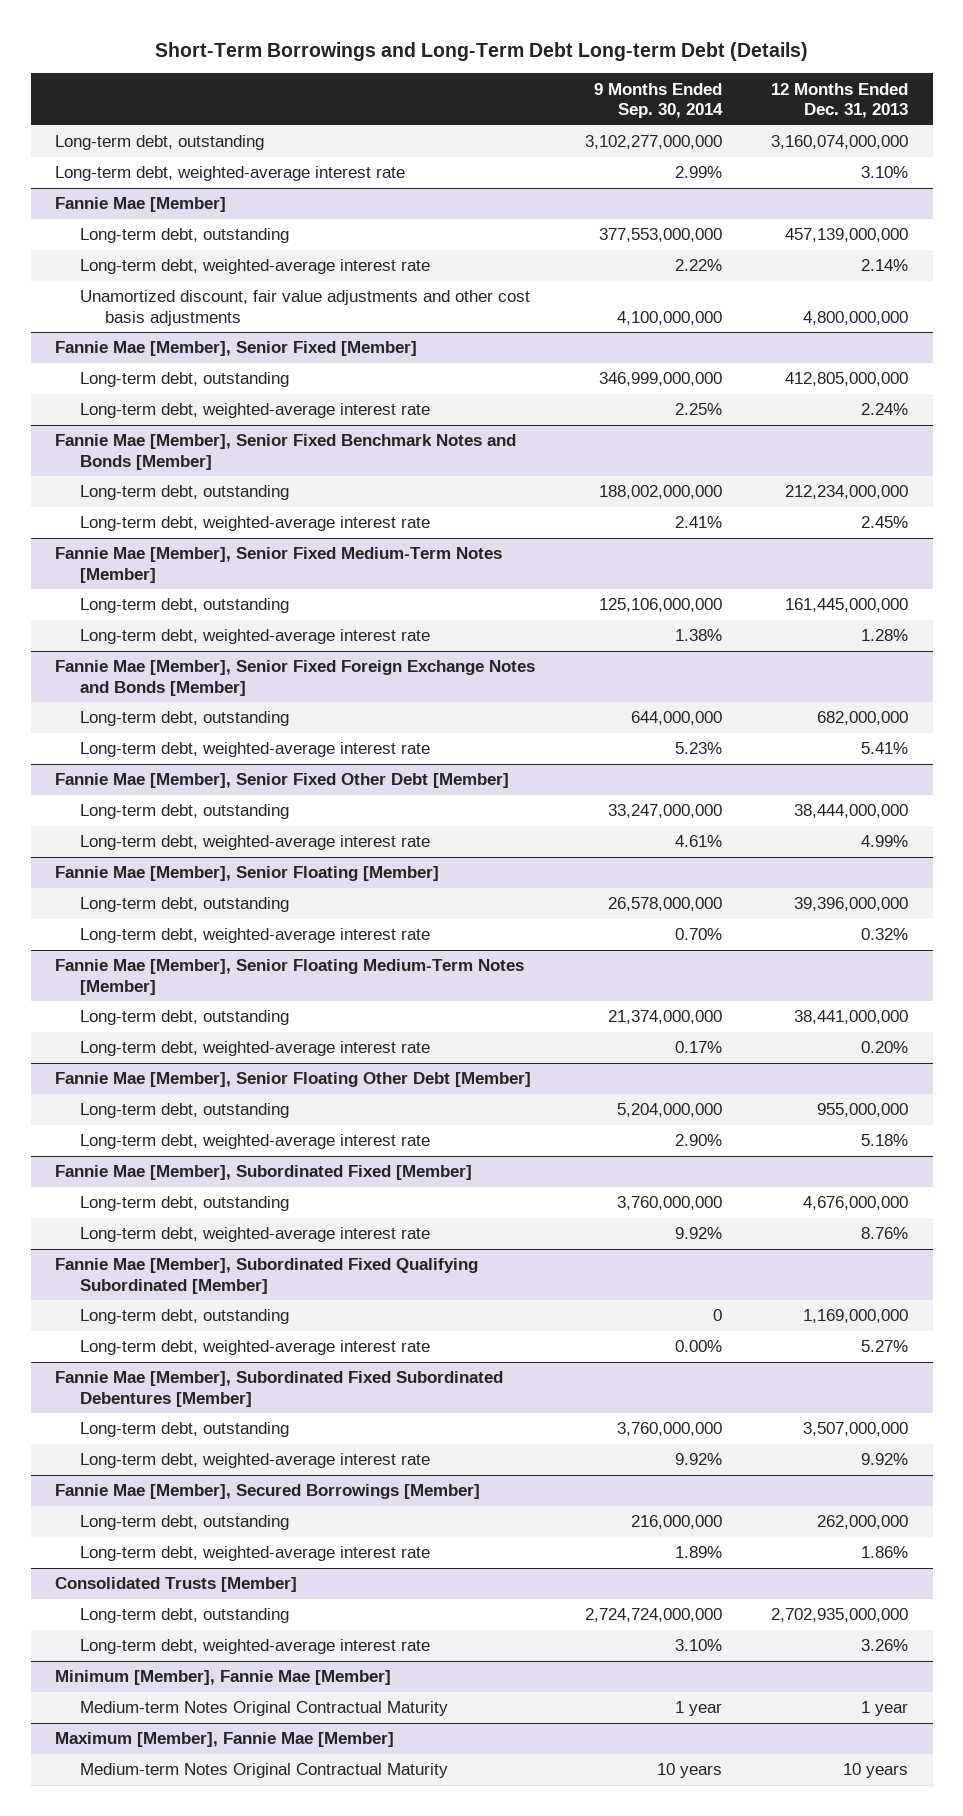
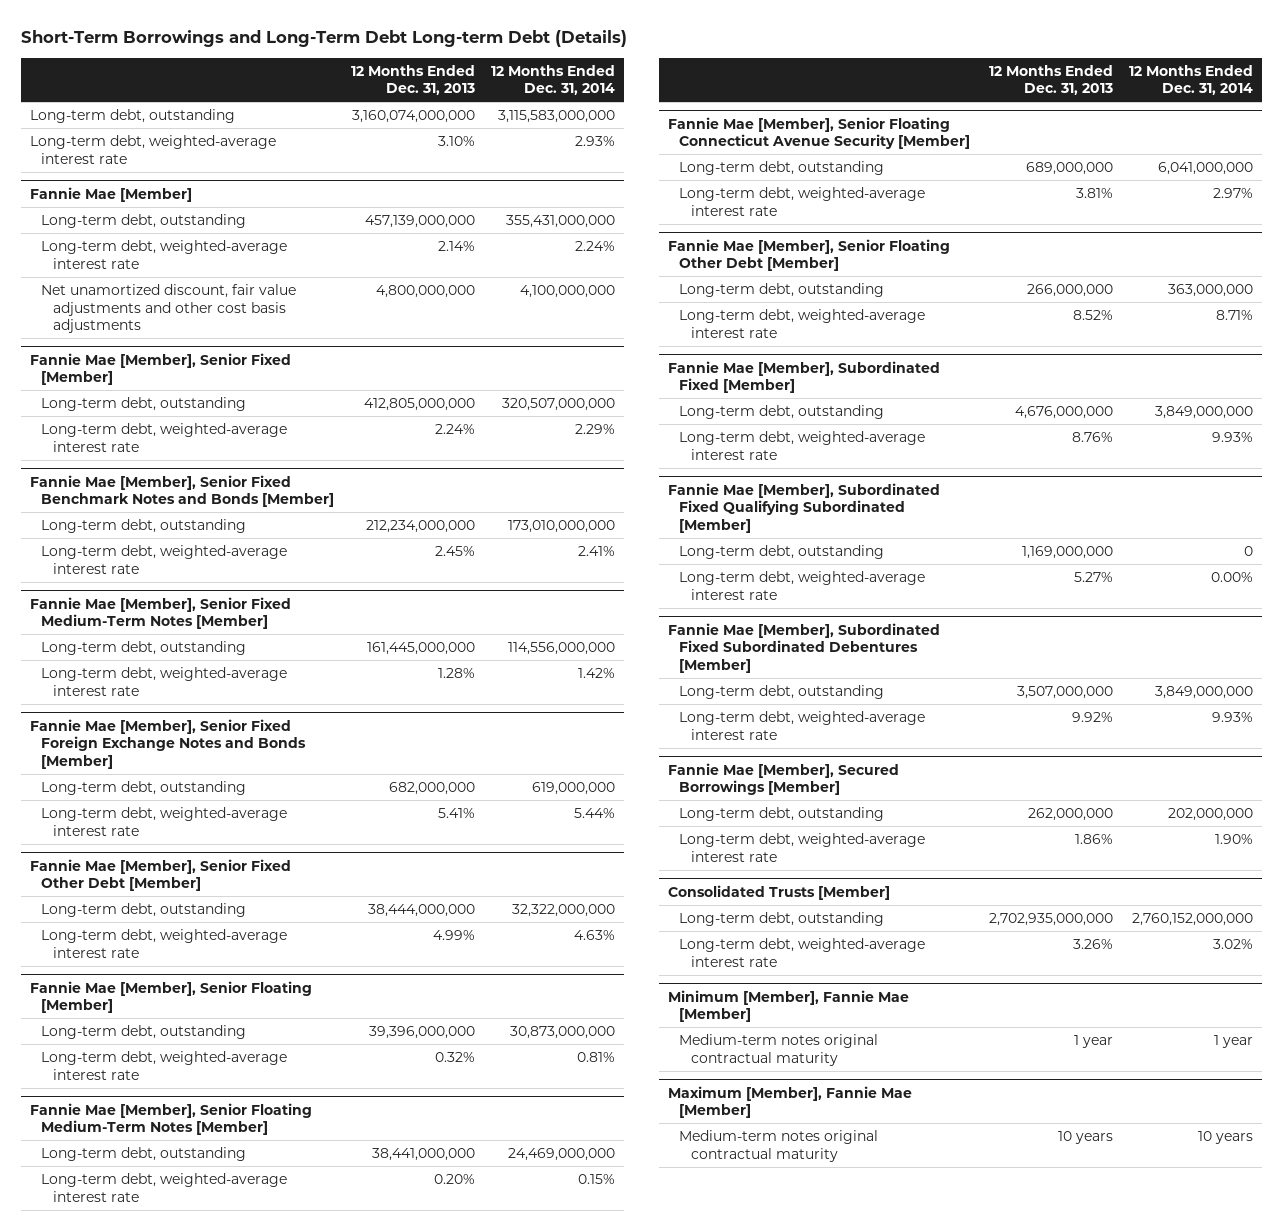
- | 9 Months Ended Sep. 30, 2014 | 12 Months Ended Dec. 31, 2013
+ | 12 Months Ended Dec. 31, 2013 | 12 Months Ended Dec. 31, 2014
@ Fannie Mae [Member]
- Unamortized discount, fair value adjustments and other cost basis adjustments | 4,100,000,000 | 4,800,000,000
+ Net unamortized discount, fair value adjustments and other cost basis adjustments | 4,800,000,000 | 4,100,000,000
+ Fannie Mae [Member], Senior Floating Connecticut Avenue Security [Member]
+ Long-term debt, outstanding | 689,000,000 | 6,041,000,000
+ Long-term debt, weighted-average interest rate | 3.81% | 2.97%
@ Fannie Mae [Member], Senior Floating Other Debt [Member]
- Long-term debt, outstanding | 5,204,000,000 | 955,000,000
- Long-term debt, weighted-average interest rate | 2.90% | 5.18%
+ Long-term debt, outstanding | 266,000,000 | 363,000,000
+ Long-term debt, weighted-average interest rate | 8.52% | 8.71%
@ Minimum [Member], Fannie Mae [Member]
- Medium-term Notes Original Contractual Maturity | 1 year | 1 year
+ Medium-term notes original contractual maturity | 1 year | 1 year
@ Maximum [Member], Fannie Mae [Member]
- Medium-term Notes Original Contractual Maturity | 10 years | 10 years
+ Medium-term notes original contractual maturity | 10 years | 10 years

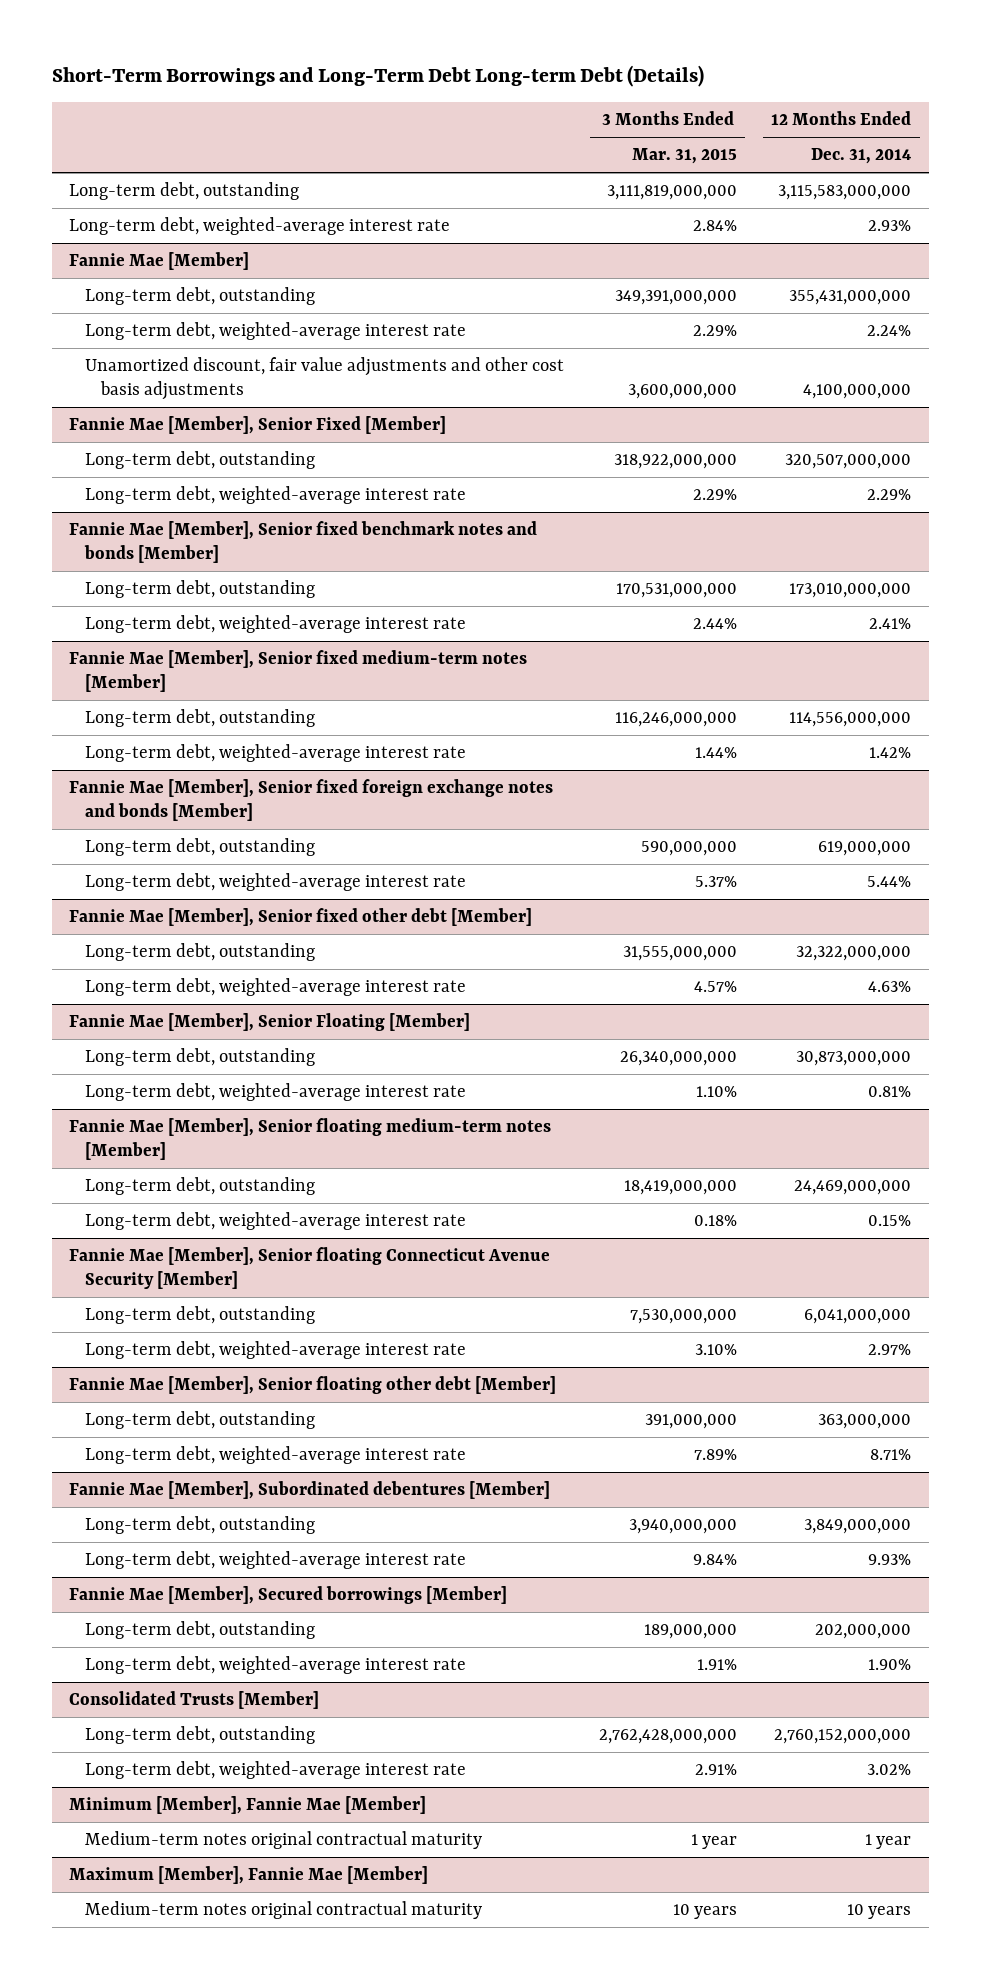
- | 12 Months Ended Dec. 31, 2013 | 12 Months Ended Dec. 31, 2014
+ | 3 Months Ended Mar. 31, 2015 | 12 Months Ended Dec. 31, 2014
@ Fannie Mae [Member]
- Net unamortized discount, fair value adjustments and other cost basis adjustments | 4,800,000,000 | 4,100,000,000
+ Unamortized discount, fair value adjustments and other cost basis adjustments | 3,600,000,000 | 4,100,000,000
- Fannie Mae [Member], Senior Fixed Benchmark Notes and Bonds [Member]
+ Fannie Mae [Member], Senior fixed benchmark notes and bonds [Member]
- Fannie Mae [Member], Senior Fixed Medium-Term Notes [Member]
+ Fannie Mae [Member], Senior fixed medium-term notes [Member]
- Fannie Mae [Member], Senior Fixed Foreign Exchange Notes and Bonds [Member]
+ Fannie Mae [Member], Senior fixed foreign exchange notes and bonds [Member]
- Fannie Mae [Member], Senior Fixed Other Debt [Member]
+ Fannie Mae [Member], Senior fixed other debt [Member]
- Fannie Mae [Member], Senior Floating Medium-Term Notes [Member]
+ Fannie Mae [Member], Senior floating medium-term notes [Member]
- Fannie Mae [Member], Senior Floating Connecticut Avenue Security [Member]
+ Fannie Mae [Member], Senior floating Connecticut Avenue Security [Member]
- Fannie Mae [Member], Senior Floating Other Debt [Member]
+ Fannie Mae [Member], Senior floating other debt [Member]
- Fannie Mae [Member], Subordinated Fixed [Member]
- Long-term debt, outstanding | 4,676,000,000 | 3,849,000,000
- Long-term debt, weighted-average interest rate | 8.76% | 9.93%
- Fannie Mae [Member], Subordinated Fixed Qualifying Subordinated [Member]
- Long-term debt, outstanding | 1,169,000,000 | 0
- Long-term debt, weighted-average interest rate | 5.27% | 0.00%
- Fannie Mae [Member], Subordinated Fixed Subordinated Debentures [Member]
+ Fannie Mae [Member], Subordinated debentures [Member]
- Fannie Mae [Member], Secured Borrowings [Member]
+ Fannie Mae [Member], Secured borrowings [Member]

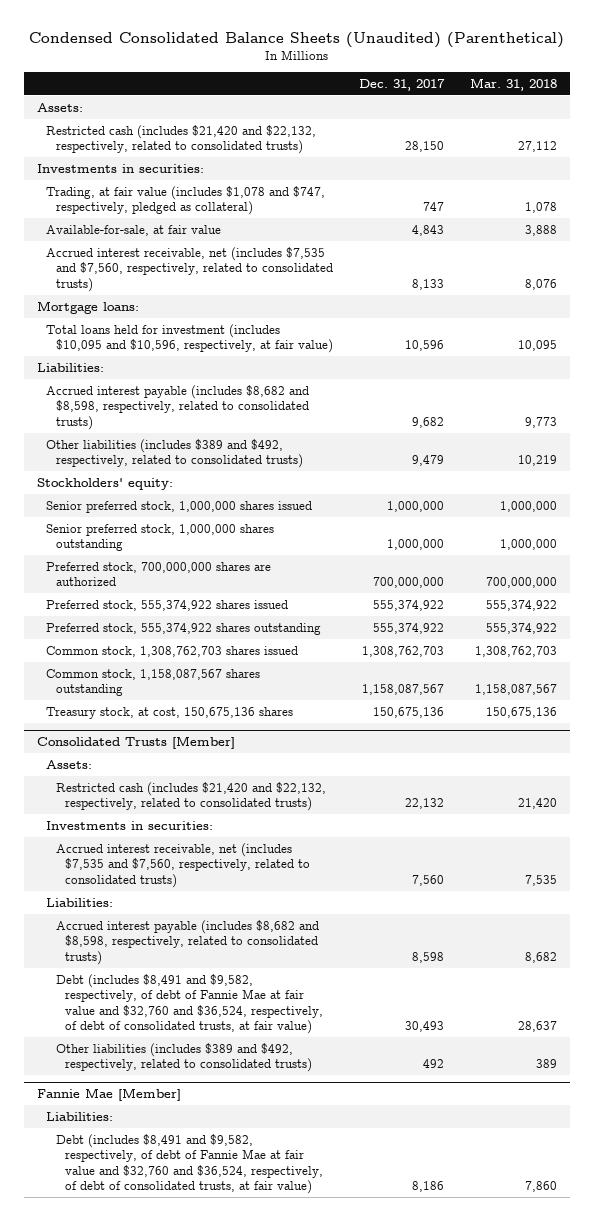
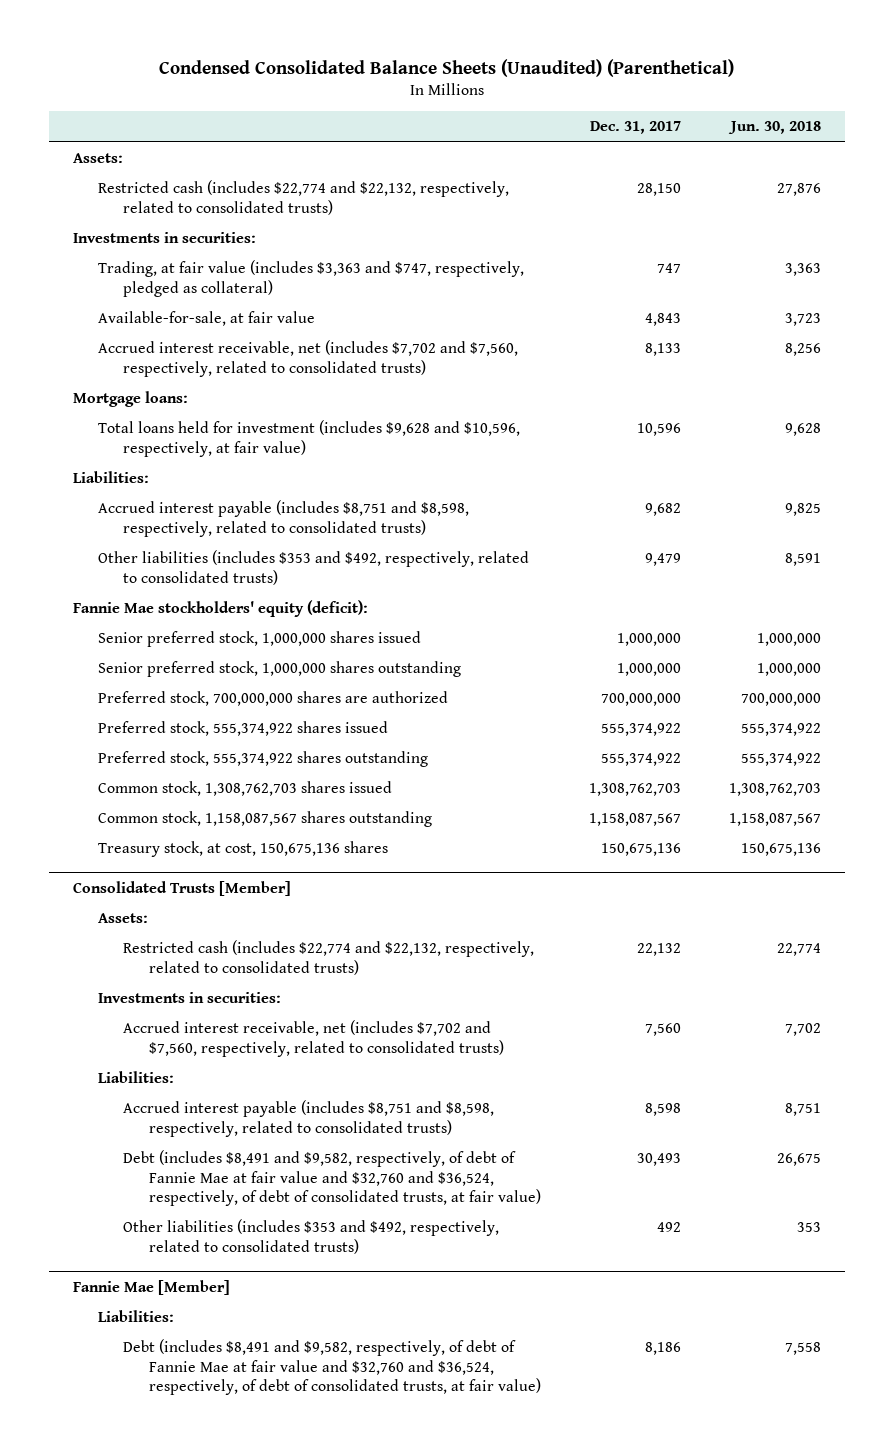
- | Dec. 31, 2017 | Mar. 31, 2018
+ | Dec. 31, 2017 | Jun. 30, 2018
- Restricted cash (includes $21,420 and $22,132, respectively, related to consolidated trusts) | 28,150 | 27,112
+ Restricted cash (includes $22,774 and $22,132, respectively, related to consolidated trusts) | 28,150 | 27,876
- Trading, at fair value (includes $1,078 and $747, respectively, pledged as collateral) | 747 | 1,078
+ Trading, at fair value (includes $3,363 and $747, respectively, pledged as collateral) | 747 | 3,363
- Accrued interest receivable, net (includes $7,535 and $7,560, respectively, related to consolidated trusts) | 8,133 | 8,076
+ Accrued interest receivable, net (includes $7,702 and $7,560, respectively, related to consolidated trusts) | 8,133 | 8,256
- Total loans held for investment (includes $10,095 and $10,596, respectively, at fair value) | 10,596 | 10,095
+ Total loans held for investment (includes $9,628 and $10,596, respectively, at fair value) | 10,596 | 9,628
- Accrued interest payable (includes $8,682 and $8,598, respectively, related to consolidated trusts) | 9,682 | 9,773
- Other liabilities (includes $389 and $492, respectively, related to consolidated trusts) | 9,479 | 10,219
- Stockholders' equity:
+ Accrued interest payable (includes $8,751 and $8,598, respectively, related to consolidated trusts) | 9,682 | 9,825
+ Other liabilities (includes $353 and $492, respectively, related to consolidated trusts) | 9,479 | 8,591
+ Fannie Mae stockholders' equity (deficit):
@ Consolidated Trusts [Member]
- Restricted cash (includes $21,420 and $22,132, respectively, related to consolidated trusts) | 22,132 | 21,420
+ Restricted cash (includes $22,774 and $22,132, respectively, related to consolidated trusts) | 22,132 | 22,774
- Accrued interest receivable, net (includes $7,535 and $7,560, respectively, related to consolidated trusts) | 7,560 | 7,535
+ Accrued interest receivable, net (includes $7,702 and $7,560, respectively, related to consolidated trusts) | 7,560 | 7,702
- Accrued interest payable (includes $8,682 and $8,598, respectively, related to consolidated trusts) | 8,598 | 8,682
+ Accrued interest payable (includes $8,751 and $8,598, respectively, related to consolidated trusts) | 8,598 | 8,751
- Other liabilities (includes $389 and $492, respectively, related to consolidated trusts) | 492 | 389
+ Other liabilities (includes $353 and $492, respectively, related to consolidated trusts) | 492 | 353

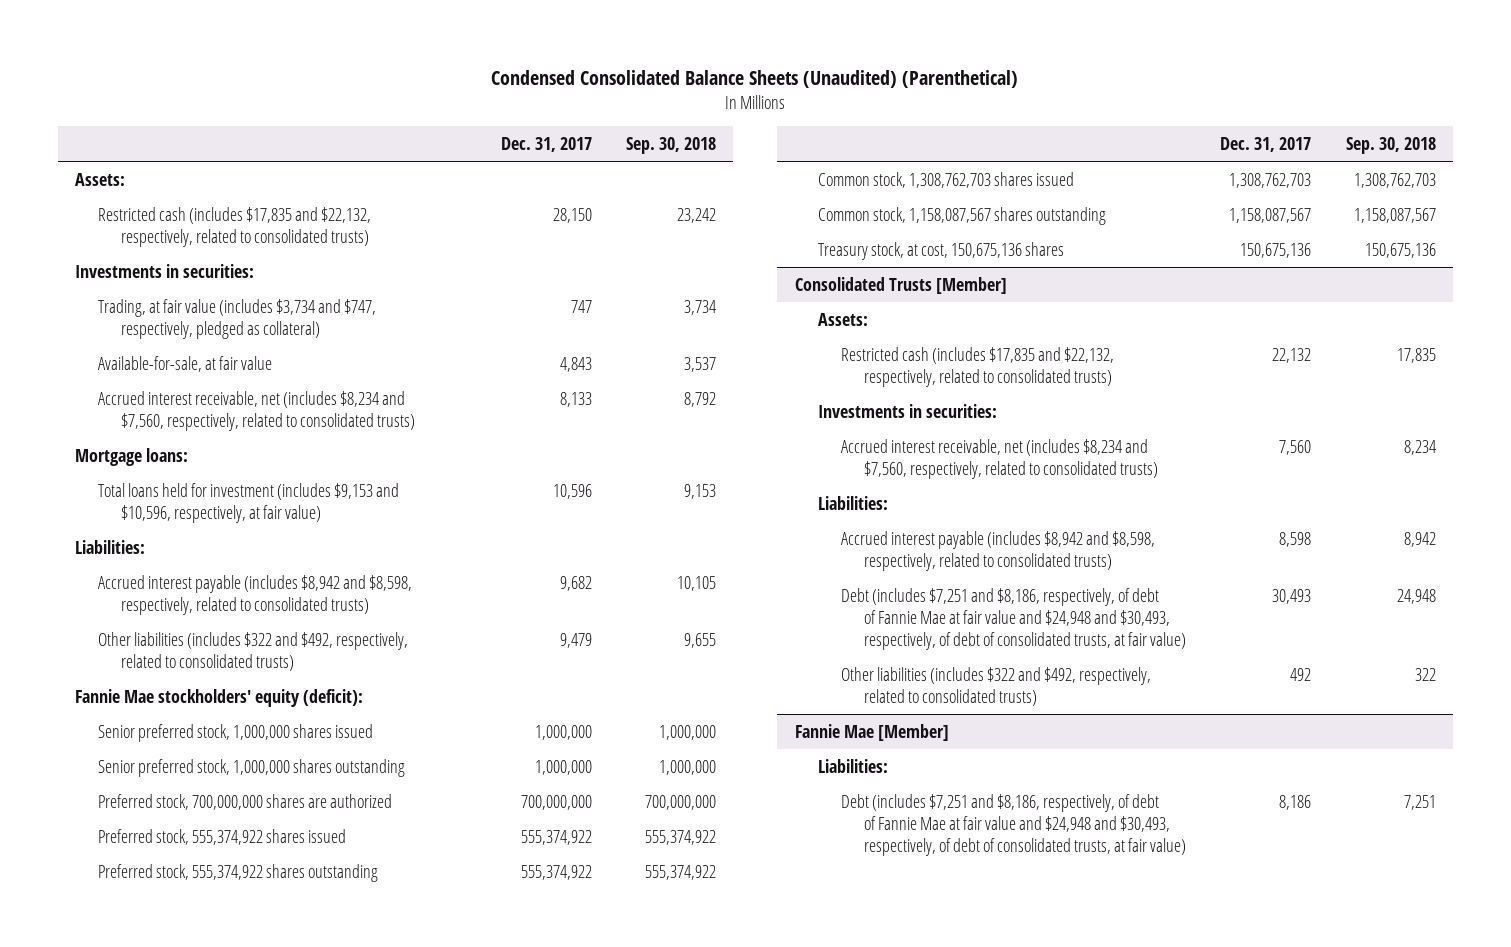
- | Dec. 31, 2017 | Jun. 30, 2018
+ | Dec. 31, 2017 | Sep. 30, 2018
- Restricted cash (includes $22,774 and $22,132, respectively, related to consolidated trusts) | 28,150 | 27,876
+ Restricted cash (includes $17,835 and $22,132, respectively, related to consolidated trusts) | 28,150 | 23,242
- Trading, at fair value (includes $3,363 and $747, respectively, pledged as collateral) | 747 | 3,363
+ Trading, at fair value (includes $3,734 and $747, respectively, pledged as collateral) | 747 | 3,734
- Accrued interest receivable, net (includes $7,702 and $7,560, respectively, related to consolidated trusts) | 8,133 | 8,256
+ Accrued interest receivable, net (includes $8,234 and $7,560, respectively, related to consolidated trusts) | 8,133 | 8,792
- Total loans held for investment (includes $9,628 and $10,596, respectively, at fair value) | 10,596 | 9,628
+ Total loans held for investment (includes $9,153 and $10,596, respectively, at fair value) | 10,596 | 9,153
- Accrued interest payable (includes $8,751 and $8,598, respectively, related to consolidated trusts) | 9,682 | 9,825
- Other liabilities (includes $353 and $492, respectively, related to consolidated trusts) | 9,479 | 8,591
+ Accrued interest payable (includes $8,942 and $8,598, respectively, related to consolidated trusts) | 9,682 | 10,105
+ Other liabilities (includes $322 and $492, respectively, related to consolidated trusts) | 9,479 | 9,655
@ Consolidated Trusts [Member]
- Restricted cash (includes $22,774 and $22,132, respectively, related to consolidated trusts) | 22,132 | 22,774
+ Restricted cash (includes $17,835 and $22,132, respectively, related to consolidated trusts) | 22,132 | 17,835
- Accrued interest receivable, net (includes $7,702 and $7,560, respectively, related to consolidated trusts) | 7,560 | 7,702
+ Accrued interest receivable, net (includes $8,234 and $7,560, respectively, related to consolidated trusts) | 7,560 | 8,234
- Accrued interest payable (includes $8,751 and $8,598, respectively, related to consolidated trusts) | 8,598 | 8,751
- Debt (includes $8,491 and $9,582, respectively, of debt of Fannie Mae at fair value and $32,760 and $36,524, respectively, of debt of consolidated trusts, at fair value) | 30,493 | 26,675
- Other liabilities (includes $353 and $492, respectively, related to consolidated trusts) | 492 | 353
+ Accrued interest payable (includes $8,942 and $8,598, respectively, related to consolidated trusts) | 8,598 | 8,942
+ Debt (includes $7,251 and $8,186, respectively, of debt of Fannie Mae at fair value and $24,948 and $30,493, respectively, of debt of consolidated trusts, at fair value) | 30,493 | 24,948
+ Other liabilities (includes $322 and $492, respectively, related to consolidated trusts) | 492 | 322
@ Fannie Mae [Member]
- Debt (includes $8,491 and $9,582, respectively, of debt of Fannie Mae at fair value and $32,760 and $36,524, respectively, of debt of consolidated trusts, at fair value) | 8,186 | 7,558
+ Debt (includes $7,251 and $8,186, respectively, of debt of Fannie Mae at fair value and $24,948 and $30,493, respectively, of debt of consolidated trusts, at fair value) | 8,186 | 7,251

